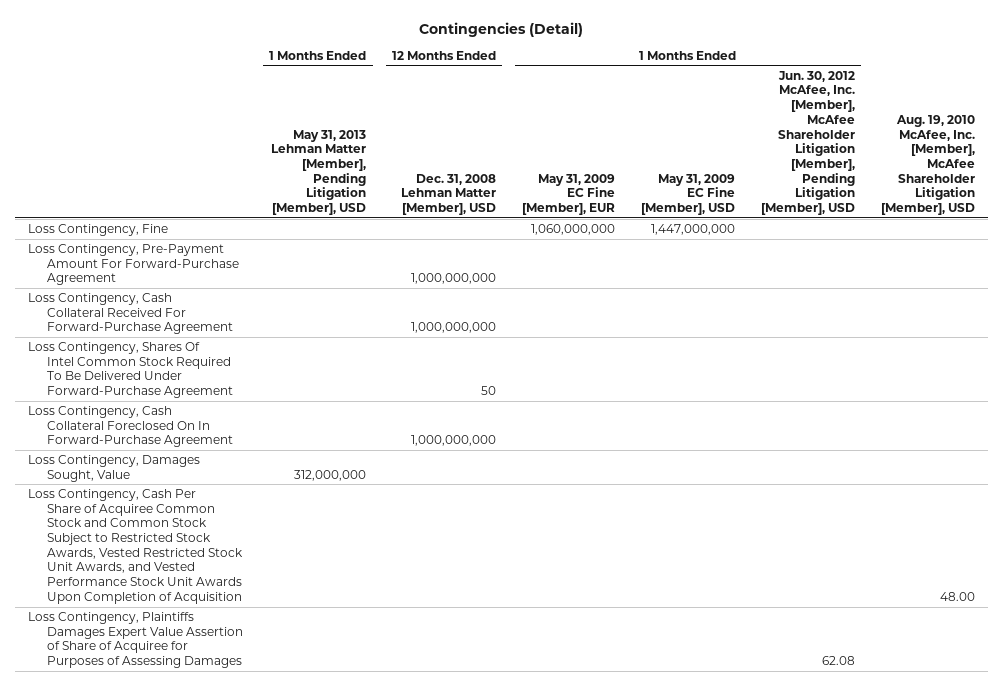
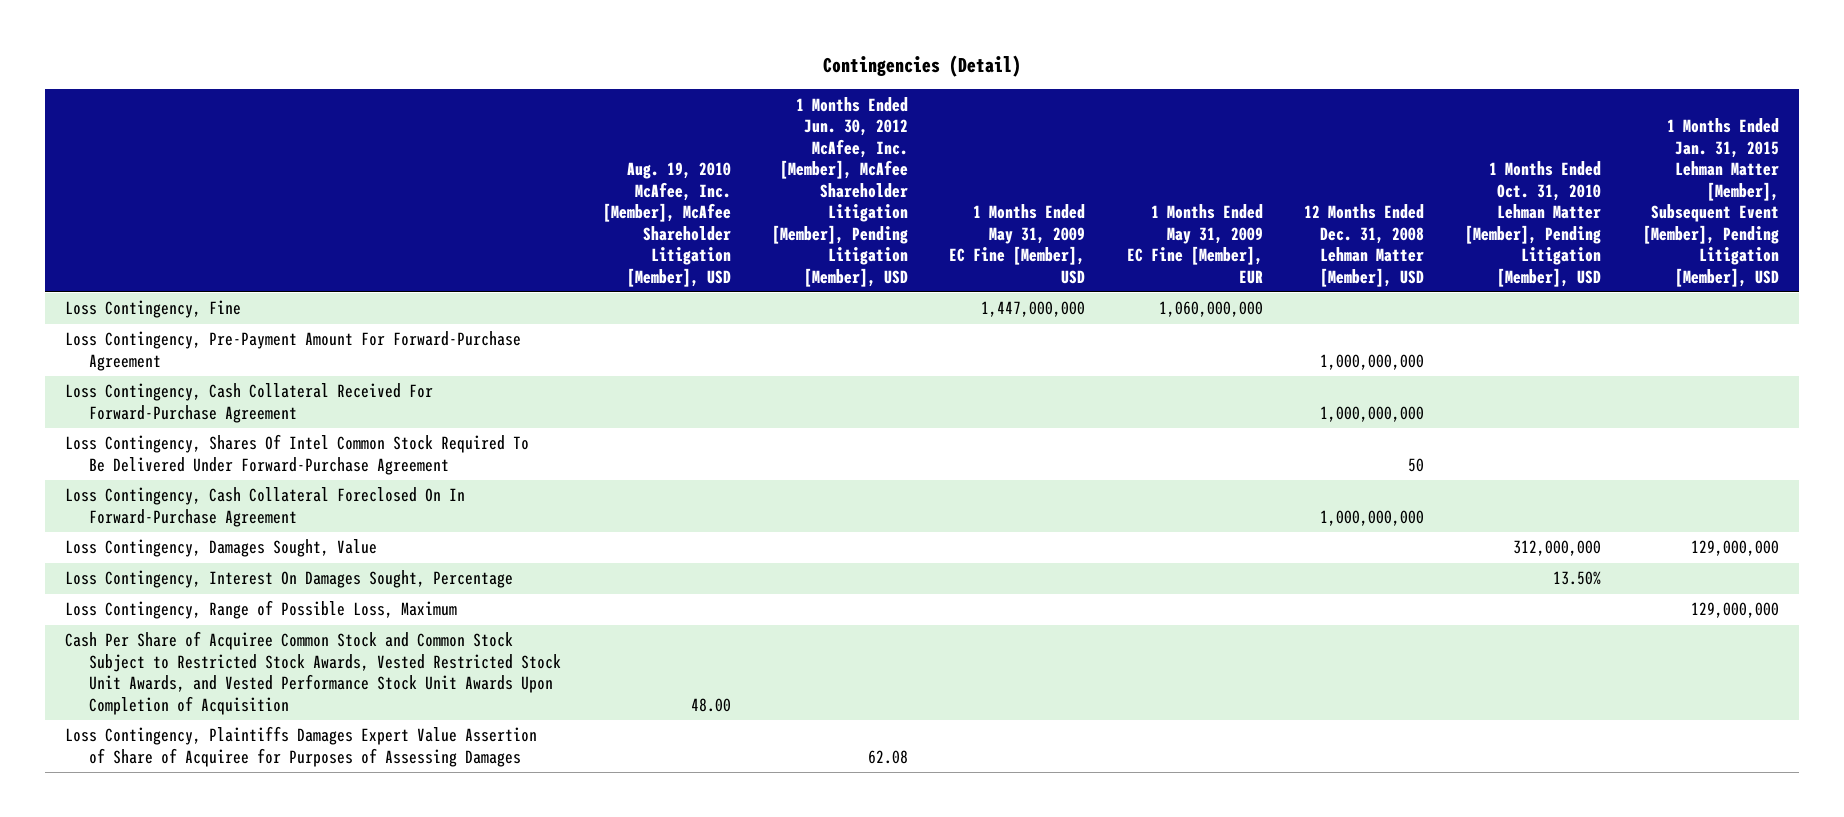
- | 1 Months Ended May 31, 2013 Lehman Matter [Member], Pending Litigation [Member], USD | 12 Months Ended Dec. 31, 2008 Lehman Matter [Member], USD | 1 Months Ended May 31, 2009 EC Fine [Member], EUR | 1 Months Ended May 31, 2009 EC Fine [Member], USD | 1 Months Ended Jun. 30, 2012 McAfee, Inc. [Member], McAfee Shareholder Litigation [Member], Pending Litigation [Member], USD | Aug. 19, 2010 McAfee, Inc. [Member], McAfee Shareholder Litigation [Member], USD
+ | Aug. 19, 2010 McAfee, Inc. [Member], McAfee Shareholder Litigation [Member], USD | 1 Months Ended Jun. 30, 2012 McAfee, Inc. [Member], McAfee Shareholder Litigation [Member], Pending Litigation [Member], USD | 1 Months Ended May 31, 2009 EC Fine [Member], USD | 1 Months Ended May 31, 2009 EC Fine [Member], EUR | 12 Months Ended Dec. 31, 2008 Lehman Matter [Member], USD | 1 Months Ended Oct. 31, 2010 Lehman Matter [Member], Pending Litigation [Member], USD | 1 Months Ended Jan. 31, 2015 Lehman Matter [Member], Subsequent Event [Member], Pending Litigation [Member], USD
- Loss Contingency, Cash Per Share of Acquiree Common Stock and Common Stock Subject to Restricted Stock Awards, Vested Restricted Stock Unit Awards, and Vested Performance Stock Unit Awards Upon Completion of Acquisition | | | | | | 48.00
+ Loss Contingency, Interest On Damages Sought, Percentage | | | | | | 13.50% |
+ Loss Contingency, Range of Possible Loss, Maximum | | | | | | | 129,000,000
+ Cash Per Share of Acquiree Common Stock and Common Stock Subject to Restricted Stock Awards, Vested Restricted Stock Unit Awards, and Vested Performance Stock Unit Awards Upon Completion of Acquisition | 48.00 | | | | | |

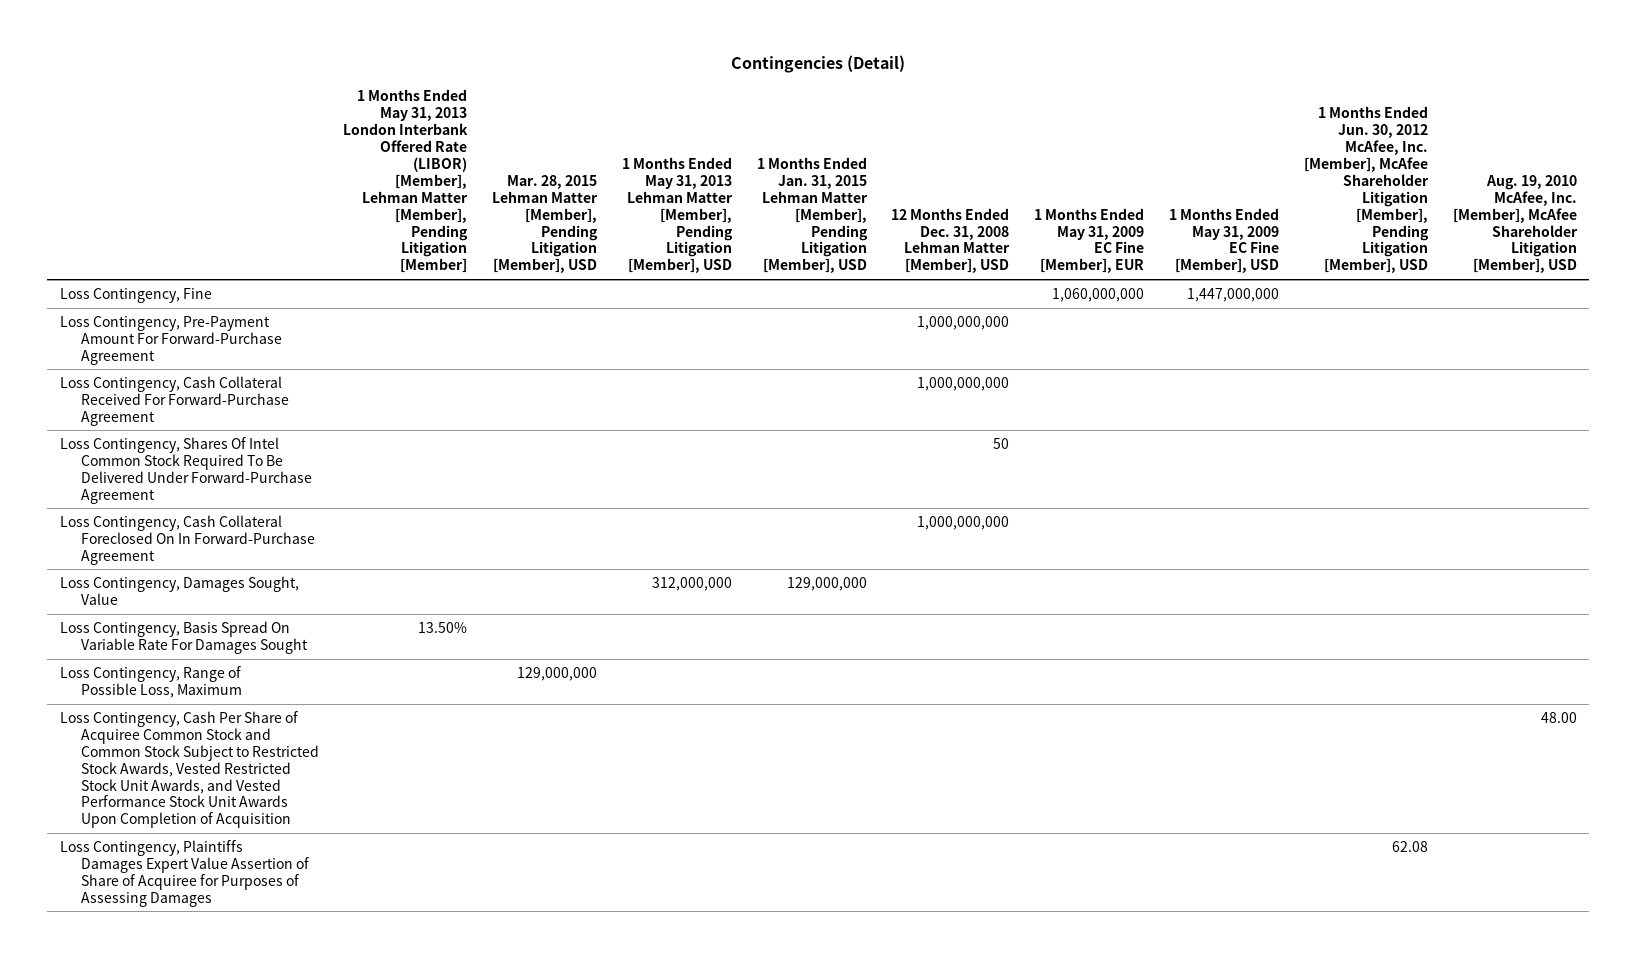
- | Aug. 19, 2010 McAfee, Inc. [Member], McAfee Shareholder Litigation [Member], USD | 1 Months Ended Jun. 30, 2012 McAfee, Inc. [Member], McAfee Shareholder Litigation [Member], Pending Litigation [Member], USD | 1 Months Ended May 31, 2009 EC Fine [Member], USD | 1 Months Ended May 31, 2009 EC Fine [Member], EUR | 12 Months Ended Dec. 31, 2008 Lehman Matter [Member], USD | 1 Months Ended Oct. 31, 2010 Lehman Matter [Member], Pending Litigation [Member], USD | 1 Months Ended Jan. 31, 2015 Lehman Matter [Member], Subsequent Event [Member], Pending Litigation [Member], USD
+ | 1 Months Ended May 31, 2013 London Interbank Offered Rate (LIBOR) [Member], Lehman Matter [Member], Pending Litigation [Member] | Mar. 28, 2015 Lehman Matter [Member], Pending Litigation [Member], USD | 1 Months Ended May 31, 2013 Lehman Matter [Member], Pending Litigation [Member], USD | 1 Months Ended Jan. 31, 2015 Lehman Matter [Member], Pending Litigation [Member], USD | 12 Months Ended Dec. 31, 2008 Lehman Matter [Member], USD | 1 Months Ended May 31, 2009 EC Fine [Member], EUR | 1 Months Ended May 31, 2009 EC Fine [Member], USD | 1 Months Ended Jun. 30, 2012 McAfee, Inc. [Member], McAfee Shareholder Litigation [Member], Pending Litigation [Member], USD | Aug. 19, 2010 McAfee, Inc. [Member], McAfee Shareholder Litigation [Member], USD
- Loss Contingency, Interest On Damages Sought, Percentage | | | | | | 13.50% |
+ Loss Contingency, Basis Spread On Variable Rate For Damages Sought | 13.50% | | | | | | | |
- Cash Per Share of Acquiree Common Stock and Common Stock Subject to Restricted Stock Awards, Vested Restricted Stock Unit Awards, and Vested Performance Stock Unit Awards Upon Completion of Acquisition | 48.00 | | | | | |
+ Loss Contingency, Cash Per Share of Acquiree Common Stock and Common Stock Subject to Restricted Stock Awards, Vested Restricted Stock Unit Awards, and Vested Performance Stock Unit Awards Upon Completion of Acquisition | | | | | | | | | 48.00

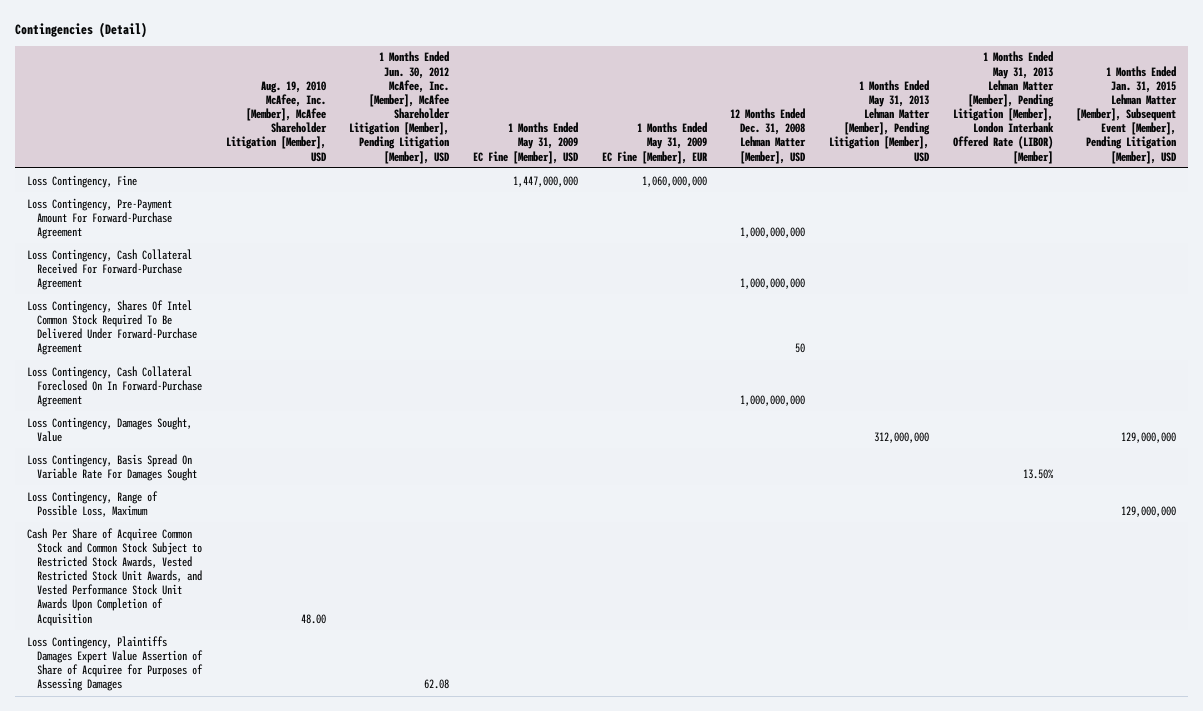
- | 1 Months Ended May 31, 2013 London Interbank Offered Rate (LIBOR) [Member], Lehman Matter [Member], Pending Litigation [Member] | Mar. 28, 2015 Lehman Matter [Member], Pending Litigation [Member], USD | 1 Months Ended May 31, 2013 Lehman Matter [Member], Pending Litigation [Member], USD | 1 Months Ended Jan. 31, 2015 Lehman Matter [Member], Pending Litigation [Member], USD | 12 Months Ended Dec. 31, 2008 Lehman Matter [Member], USD | 1 Months Ended May 31, 2009 EC Fine [Member], EUR | 1 Months Ended May 31, 2009 EC Fine [Member], USD | 1 Months Ended Jun. 30, 2012 McAfee, Inc. [Member], McAfee Shareholder Litigation [Member], Pending Litigation [Member], USD | Aug. 19, 2010 McAfee, Inc. [Member], McAfee Shareholder Litigation [Member], USD
+ | Aug. 19, 2010 McAfee, Inc. [Member], McAfee Shareholder Litigation [Member], USD | 1 Months Ended Jun. 30, 2012 McAfee, Inc. [Member], McAfee Shareholder Litigation [Member], Pending Litigation [Member], USD | 1 Months Ended May 31, 2009 EC Fine [Member], USD | 1 Months Ended May 31, 2009 EC Fine [Member], EUR | 12 Months Ended Dec. 31, 2008 Lehman Matter [Member], USD | 1 Months Ended May 31, 2013 Lehman Matter [Member], Pending Litigation [Member], USD | 1 Months Ended May 31, 2013 Lehman Matter [Member], Pending Litigation [Member], London Interbank Offered Rate (LIBOR) [Member] | 1 Months Ended Jan. 31, 2015 Lehman Matter [Member], Subsequent Event [Member], Pending Litigation [Member], USD
- Loss Contingency, Cash Per Share of Acquiree Common Stock and Common Stock Subject to Restricted Stock Awards, Vested Restricted Stock Unit Awards, and Vested Performance Stock Unit Awards Upon Completion of Acquisition | | | | | | | | | 48.00
+ Cash Per Share of Acquiree Common Stock and Common Stock Subject to Restricted Stock Awards, Vested Restricted Stock Unit Awards, and Vested Performance Stock Unit Awards Upon Completion of Acquisition | 48.00 | | | | | | |

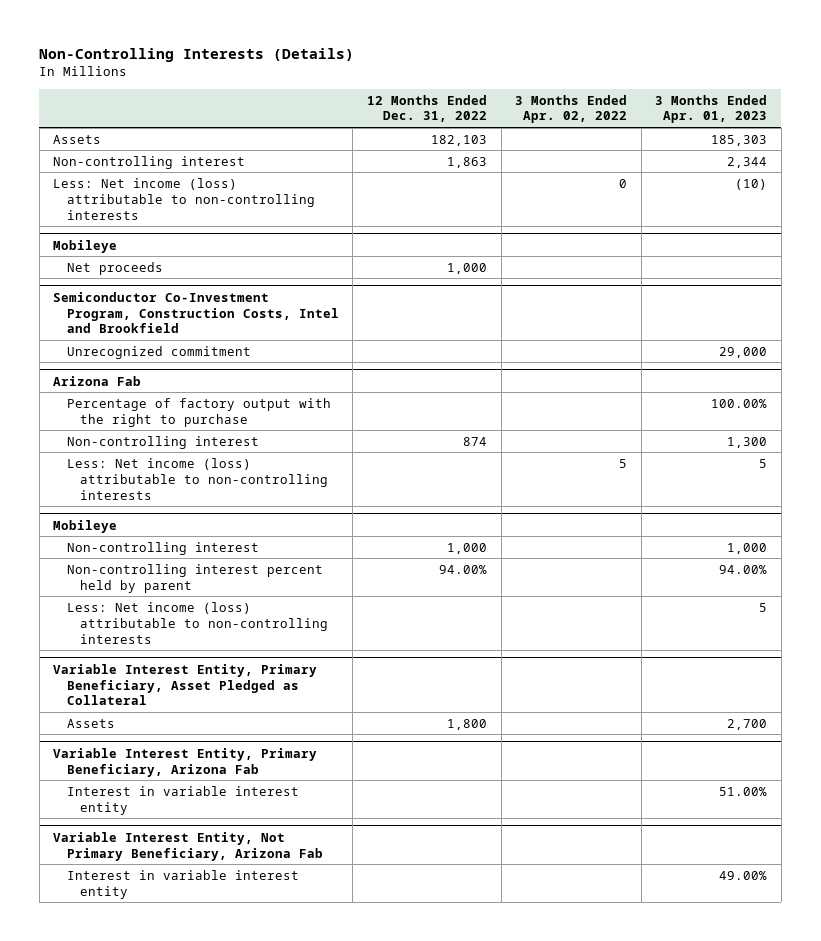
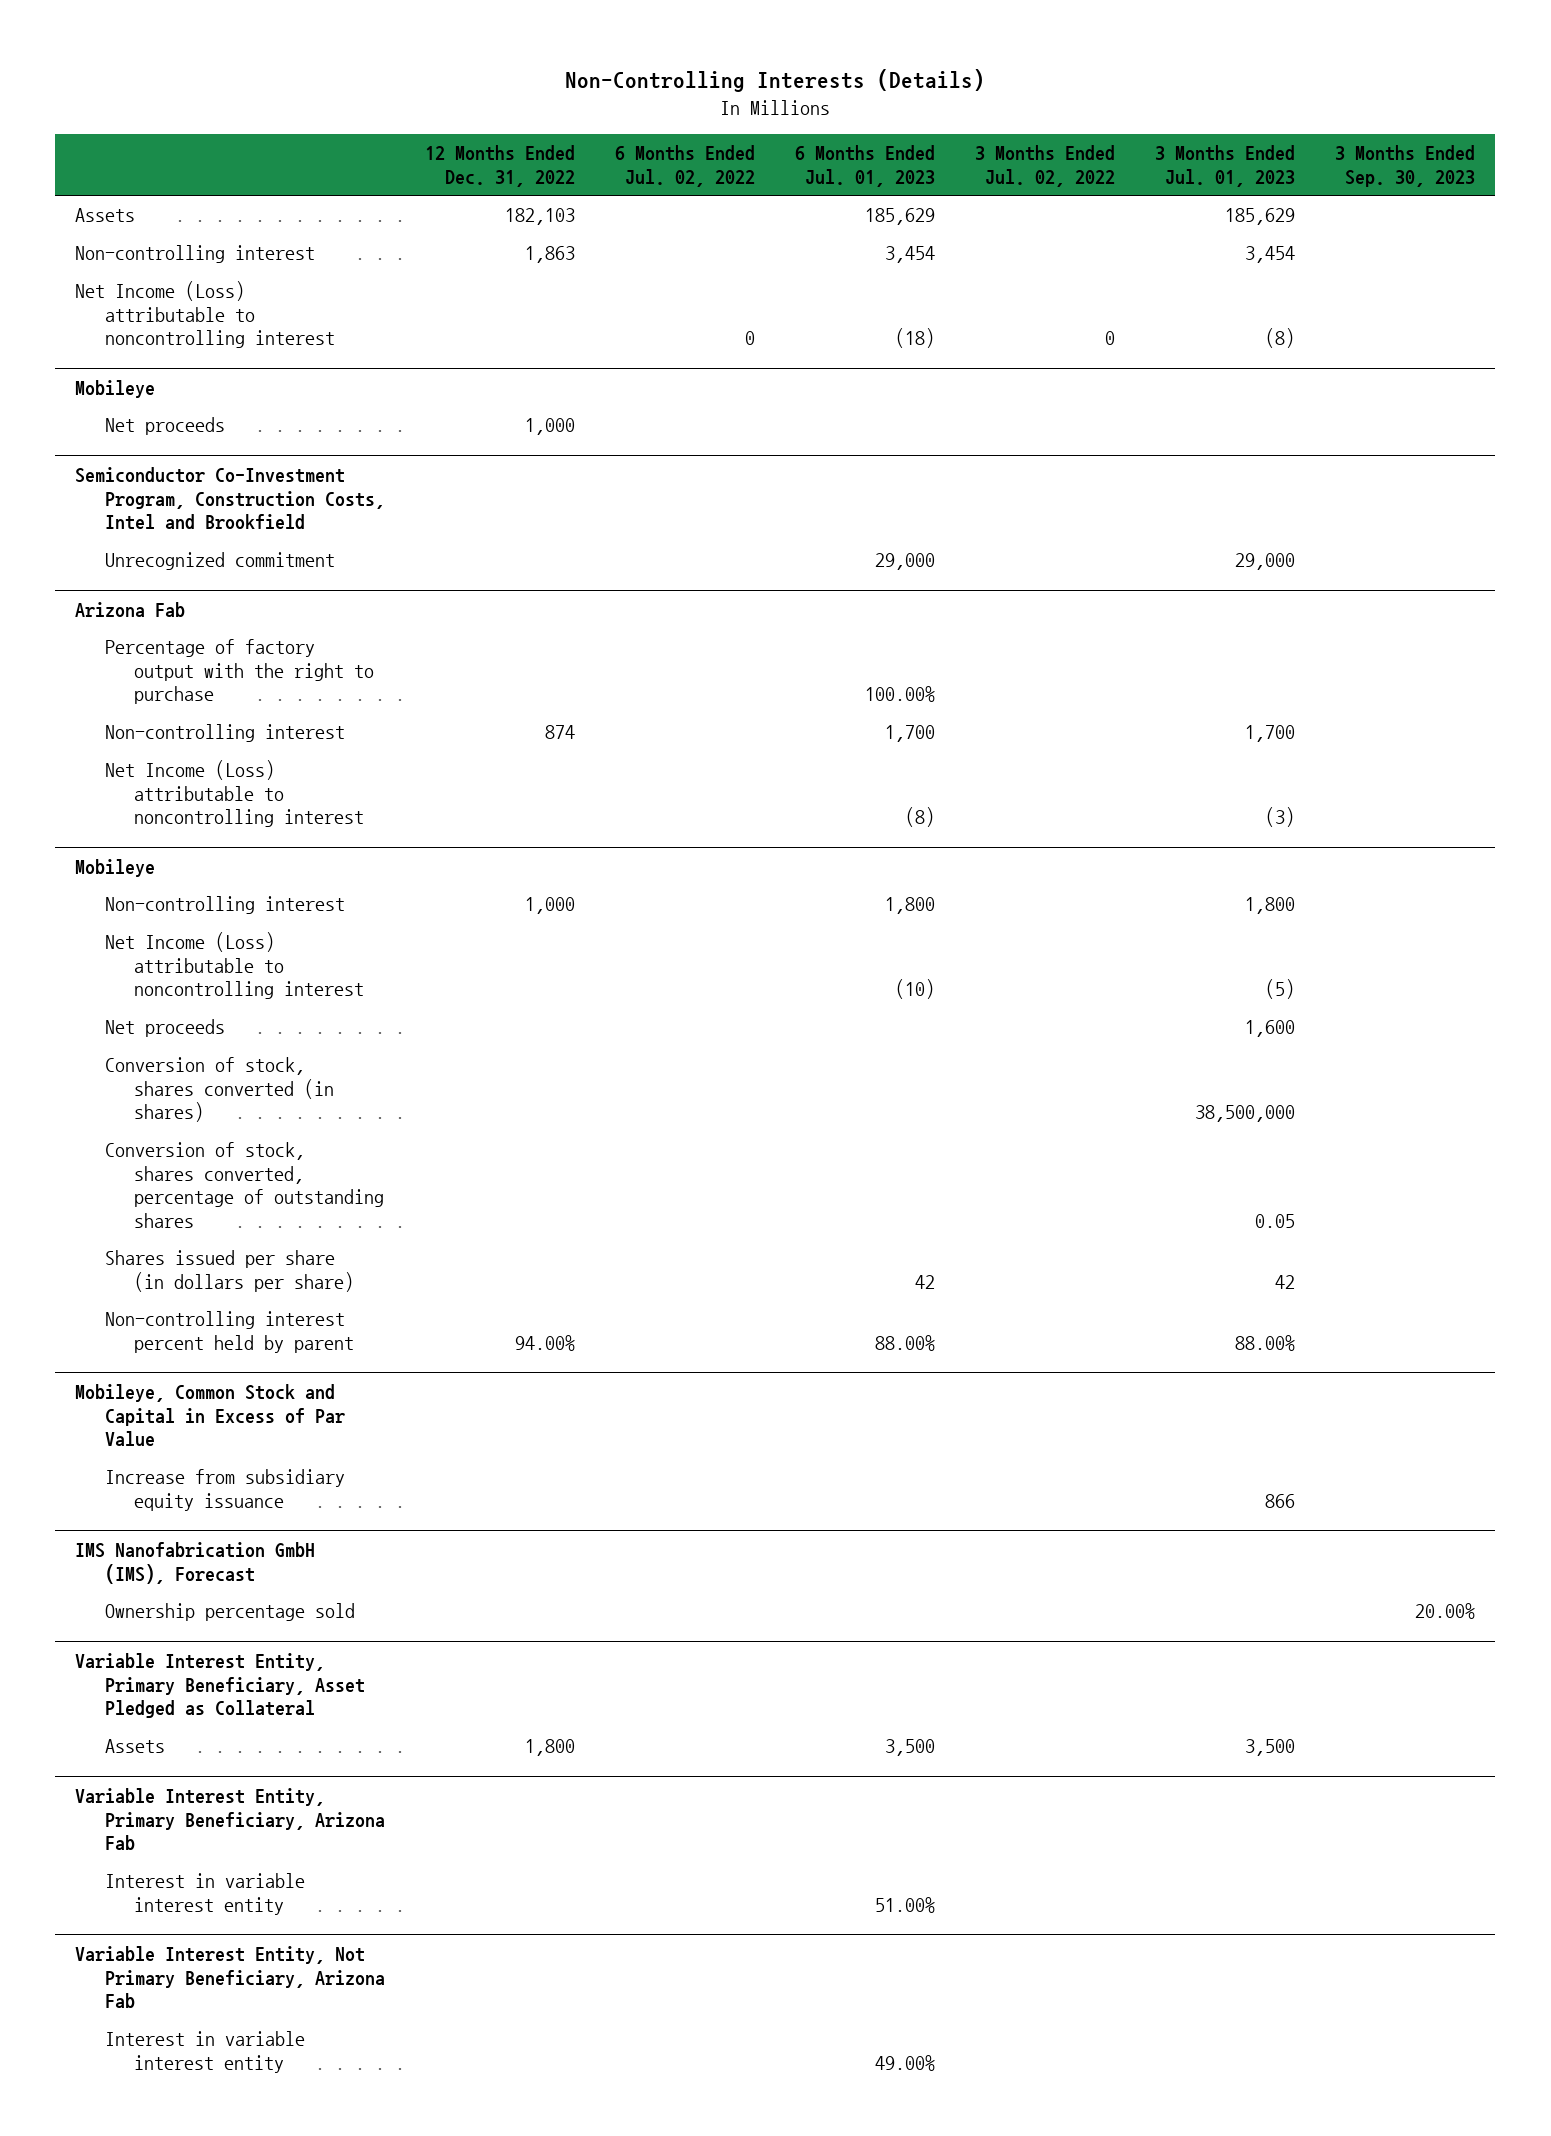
- | 12 Months Ended Dec. 31, 2022 | 3 Months Ended Apr. 02, 2022 | 3 Months Ended Apr. 01, 2023
+ | 12 Months Ended Dec. 31, 2022 | 6 Months Ended Jul. 02, 2022 | 6 Months Ended Jul. 01, 2023 | 3 Months Ended Jul. 02, 2022 | 3 Months Ended Jul. 01, 2023 | 3 Months Ended Sep. 30, 2023
- Less: Net income (loss) attributable to non-controlling interests | | 0 | (10)
+ Net Income (Loss) attributable to noncontrolling interest | | 0 | (18) | 0 | (8) |
@ Arizona Fab
- Less: Net income (loss) attributable to non-controlling interests | | 5 | 5
+ Net Income (Loss) attributable to noncontrolling interest | | | (8) | | (3) |
@ Mobileye
+ Net Income (Loss) attributable to noncontrolling interest | | | (10) | | (5) |
+ Net proceeds | | | | | 1,600 |
+ Conversion of stock, shares converted (in shares) | | | | | 38,500,000 |
+ Conversion of stock, shares converted, percentage of outstanding shares | | | | | 0.05 |
+ Shares issued per share (in dollars per share) | | | 42 | | 42 |
- Less: Net income (loss) attributable to non-controlling interests | | | 5
+ Mobileye, Common Stock and Capital in Excess of Par Value
+ Increase from subsidiary equity issuance | | | | | 866 |
+ IMS Nanofabrication GmbH (IMS), Forecast
+ Ownership percentage sold | | | | | | 20.00%

